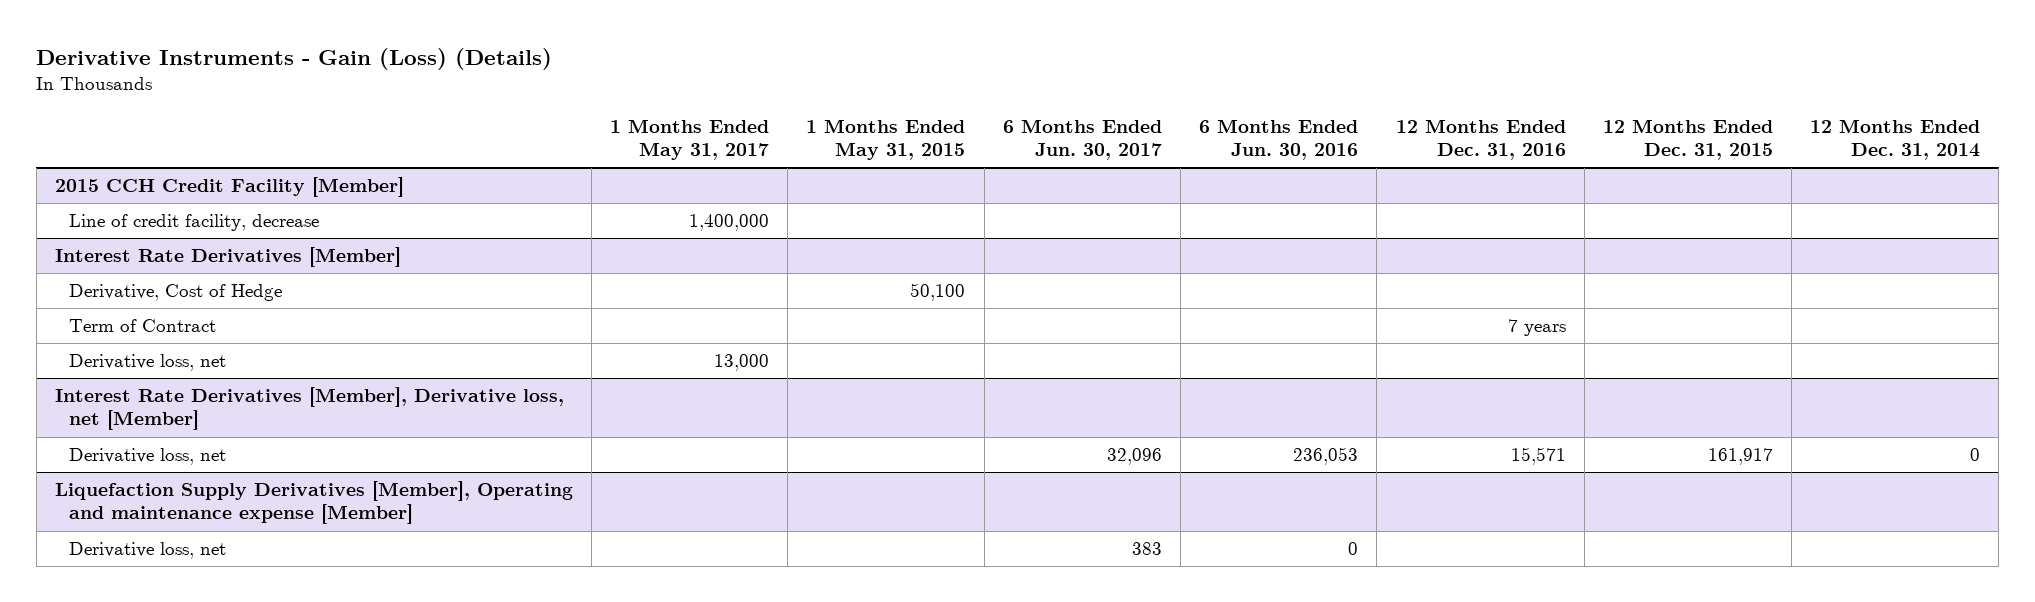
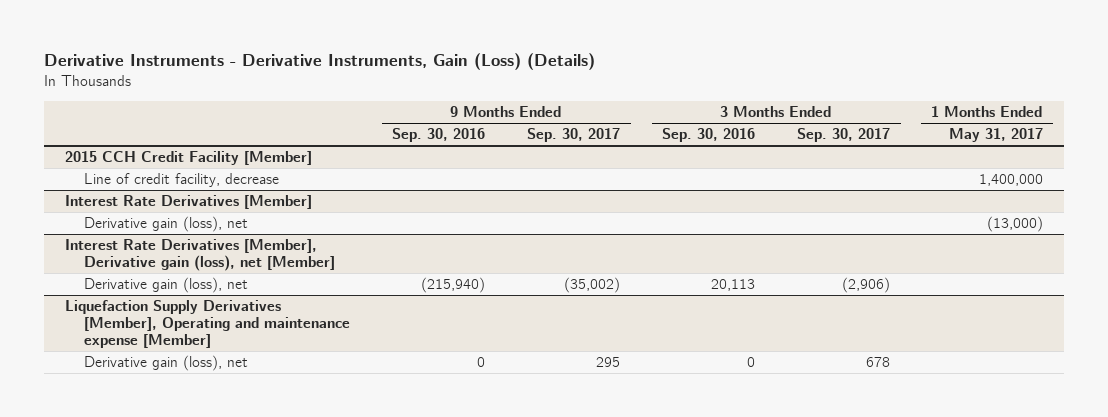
- Derivative Instruments - Gain (Loss) (Details)
+ Derivative Instruments - Derivative Instruments, Gain (Loss) (Details)
- | 1 Months Ended May 31, 2017 | 1 Months Ended May 31, 2015 | 6 Months Ended Jun. 30, 2017 | 6 Months Ended Jun. 30, 2016 | 12 Months Ended Dec. 31, 2016 | 12 Months Ended Dec. 31, 2015 | 12 Months Ended Dec. 31, 2014
+ | 9 Months Ended Sep. 30, 2016 | 9 Months Ended Sep. 30, 2017 | 3 Months Ended Sep. 30, 2016 | 3 Months Ended Sep. 30, 2017 | 1 Months Ended May 31, 2017
@ Interest Rate Derivatives [Member]
- Derivative, Cost of Hedge | | 50,100 | | | | |
- Term of Contract | | | | | 7 years | |
- Derivative loss, net | 13,000 | | | | | |
- Interest Rate Derivatives [Member], Derivative loss, net [Member]
- Derivative loss, net | | | 32,096 | 236,053 | 15,571 | 161,917 | 0
@ Interest Rate Derivatives [Member]
+ Derivative gain (loss), net | | | | | (13,000)
+ Interest Rate Derivatives [Member], Derivative gain (loss), net [Member]
+ Derivative gain (loss), net | (215,940) | (35,002) | 20,113 | (2,906) |
@ Liquefaction Supply Derivatives [Member], Operating and maintenance expense [Member]
- Derivative loss, net | | | 383 | 0 | | |
+ Derivative gain (loss), net | 0 | 295 | 0 | 678 |

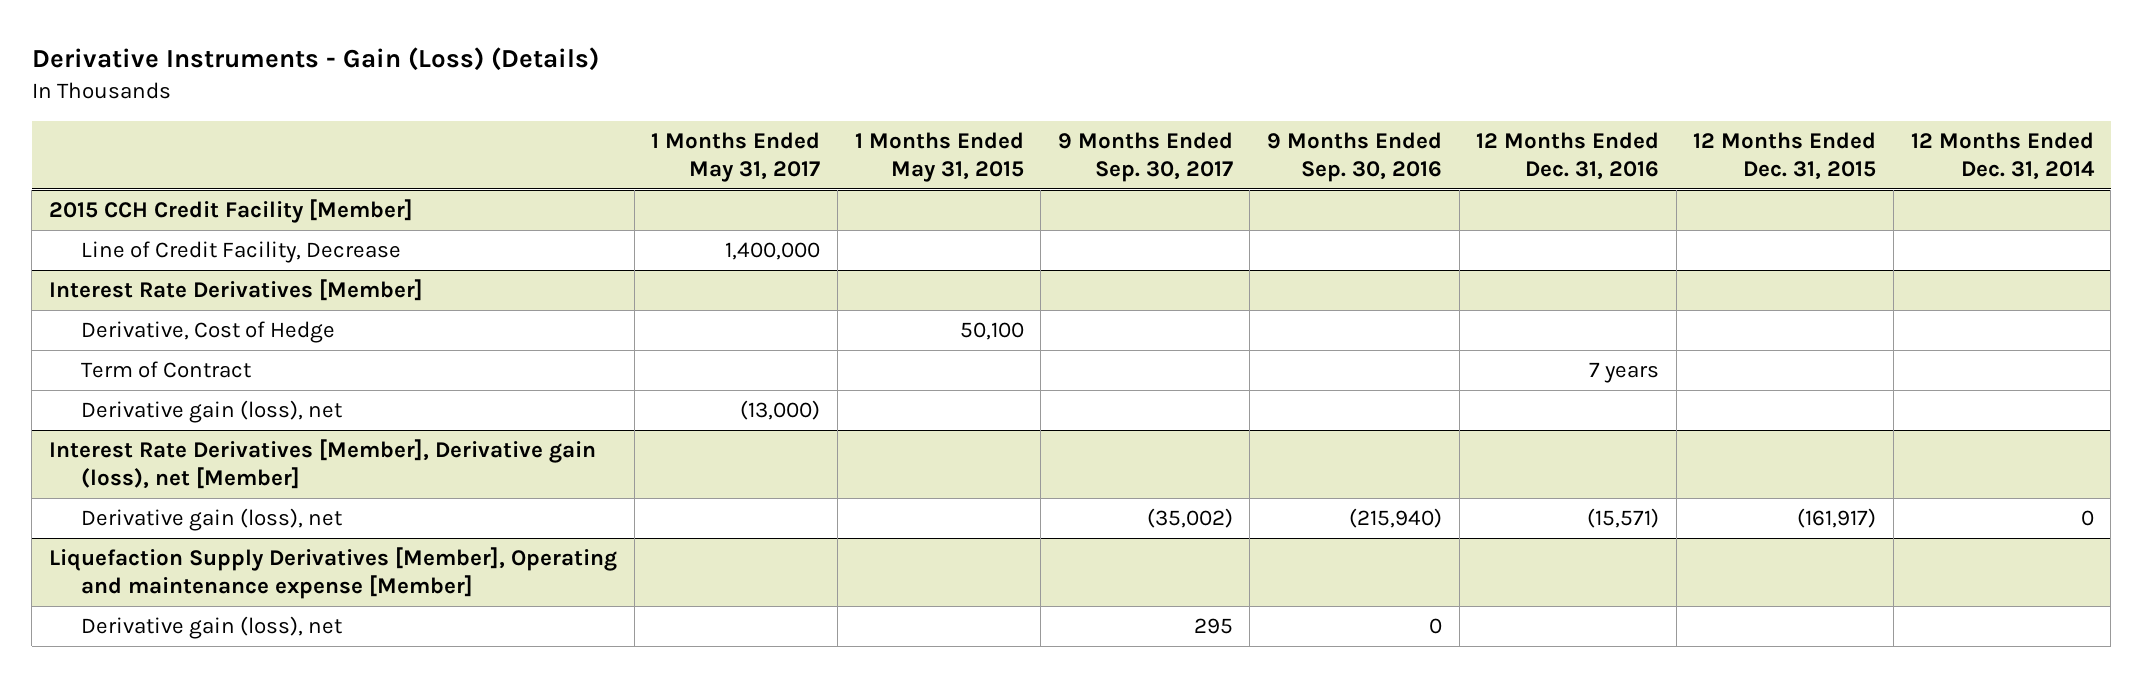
- Derivative Instruments - Derivative Instruments, Gain (Loss) (Details)
+ Derivative Instruments - Gain (Loss) (Details)
- | 9 Months Ended Sep. 30, 2016 | 9 Months Ended Sep. 30, 2017 | 3 Months Ended Sep. 30, 2016 | 3 Months Ended Sep. 30, 2017 | 1 Months Ended May 31, 2017
+ | 1 Months Ended May 31, 2017 | 1 Months Ended May 31, 2015 | 9 Months Ended Sep. 30, 2017 | 9 Months Ended Sep. 30, 2016 | 12 Months Ended Dec. 31, 2016 | 12 Months Ended Dec. 31, 2015 | 12 Months Ended Dec. 31, 2014
@ 2015 CCH Credit Facility [Member]
- Line of credit facility, decrease | | | | | 1,400,000
+ Line of Credit Facility, Decrease | 1,400,000 | | | | | |
@ Interest Rate Derivatives [Member]
+ Derivative, Cost of Hedge | | 50,100 | | | | |
+ Term of Contract | | | | | 7 years | |

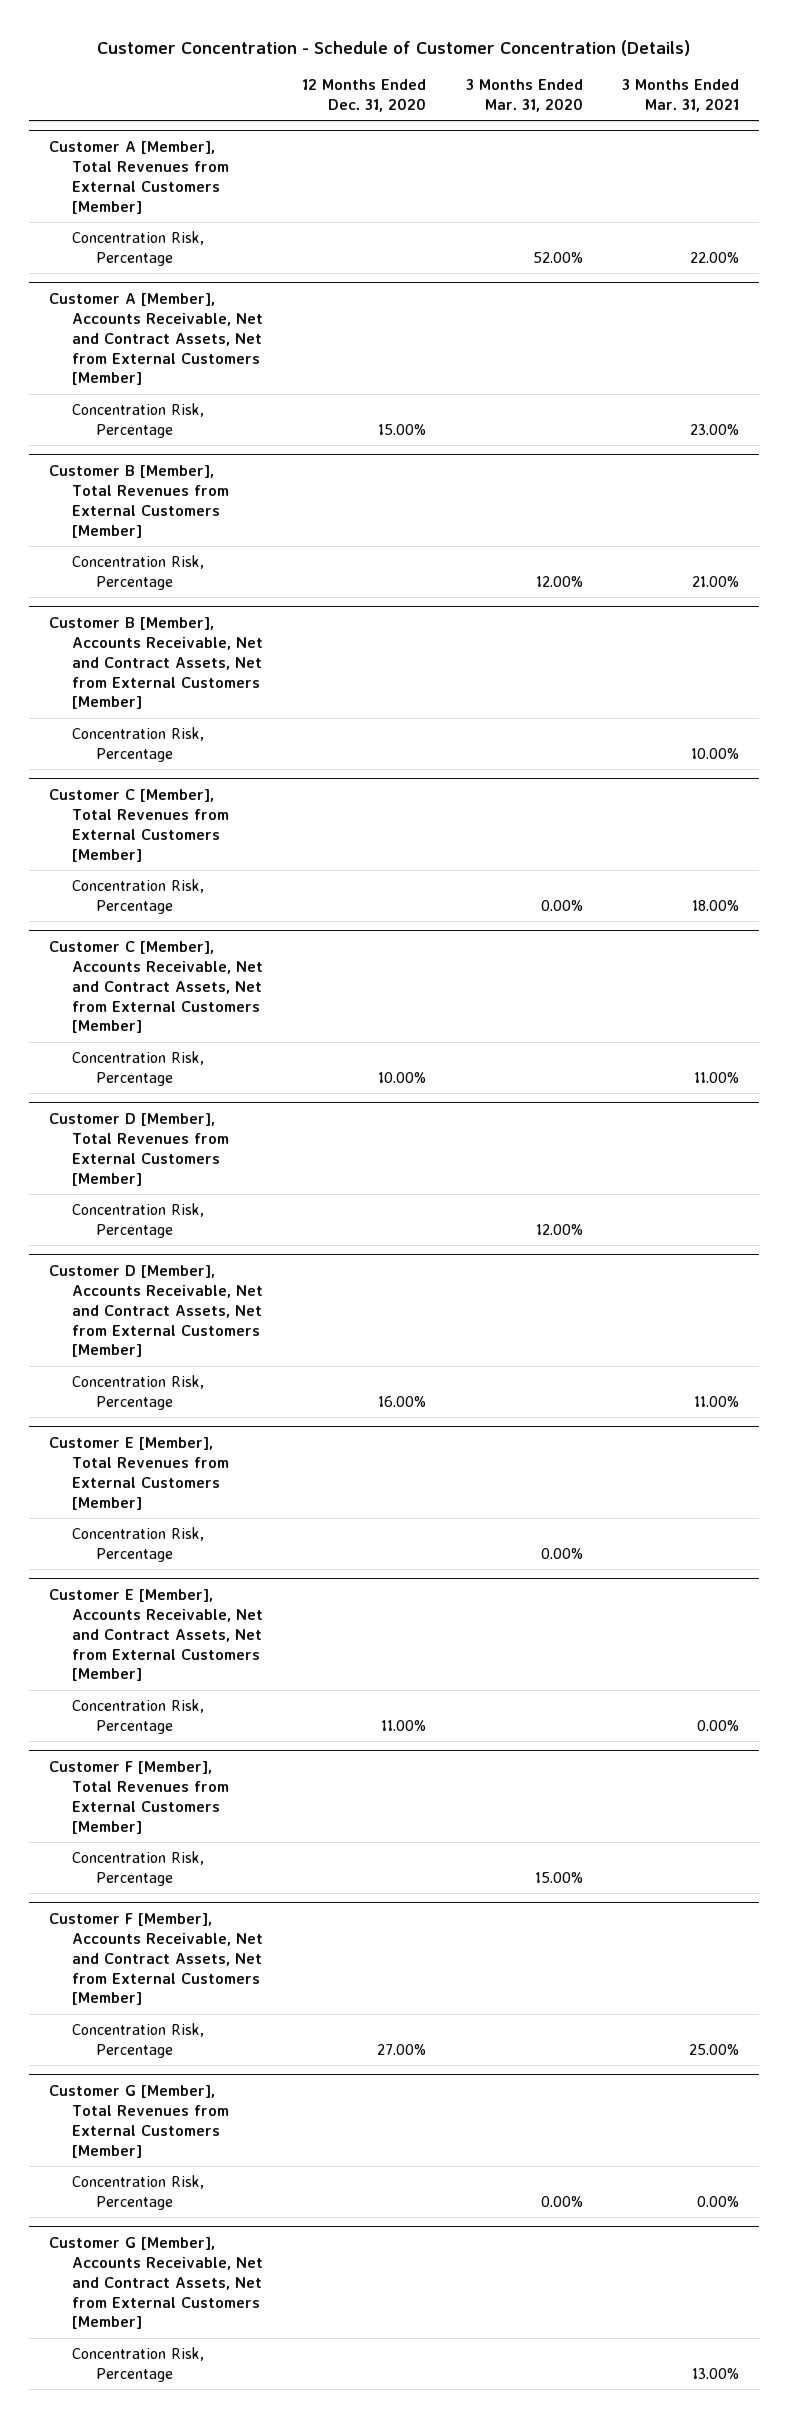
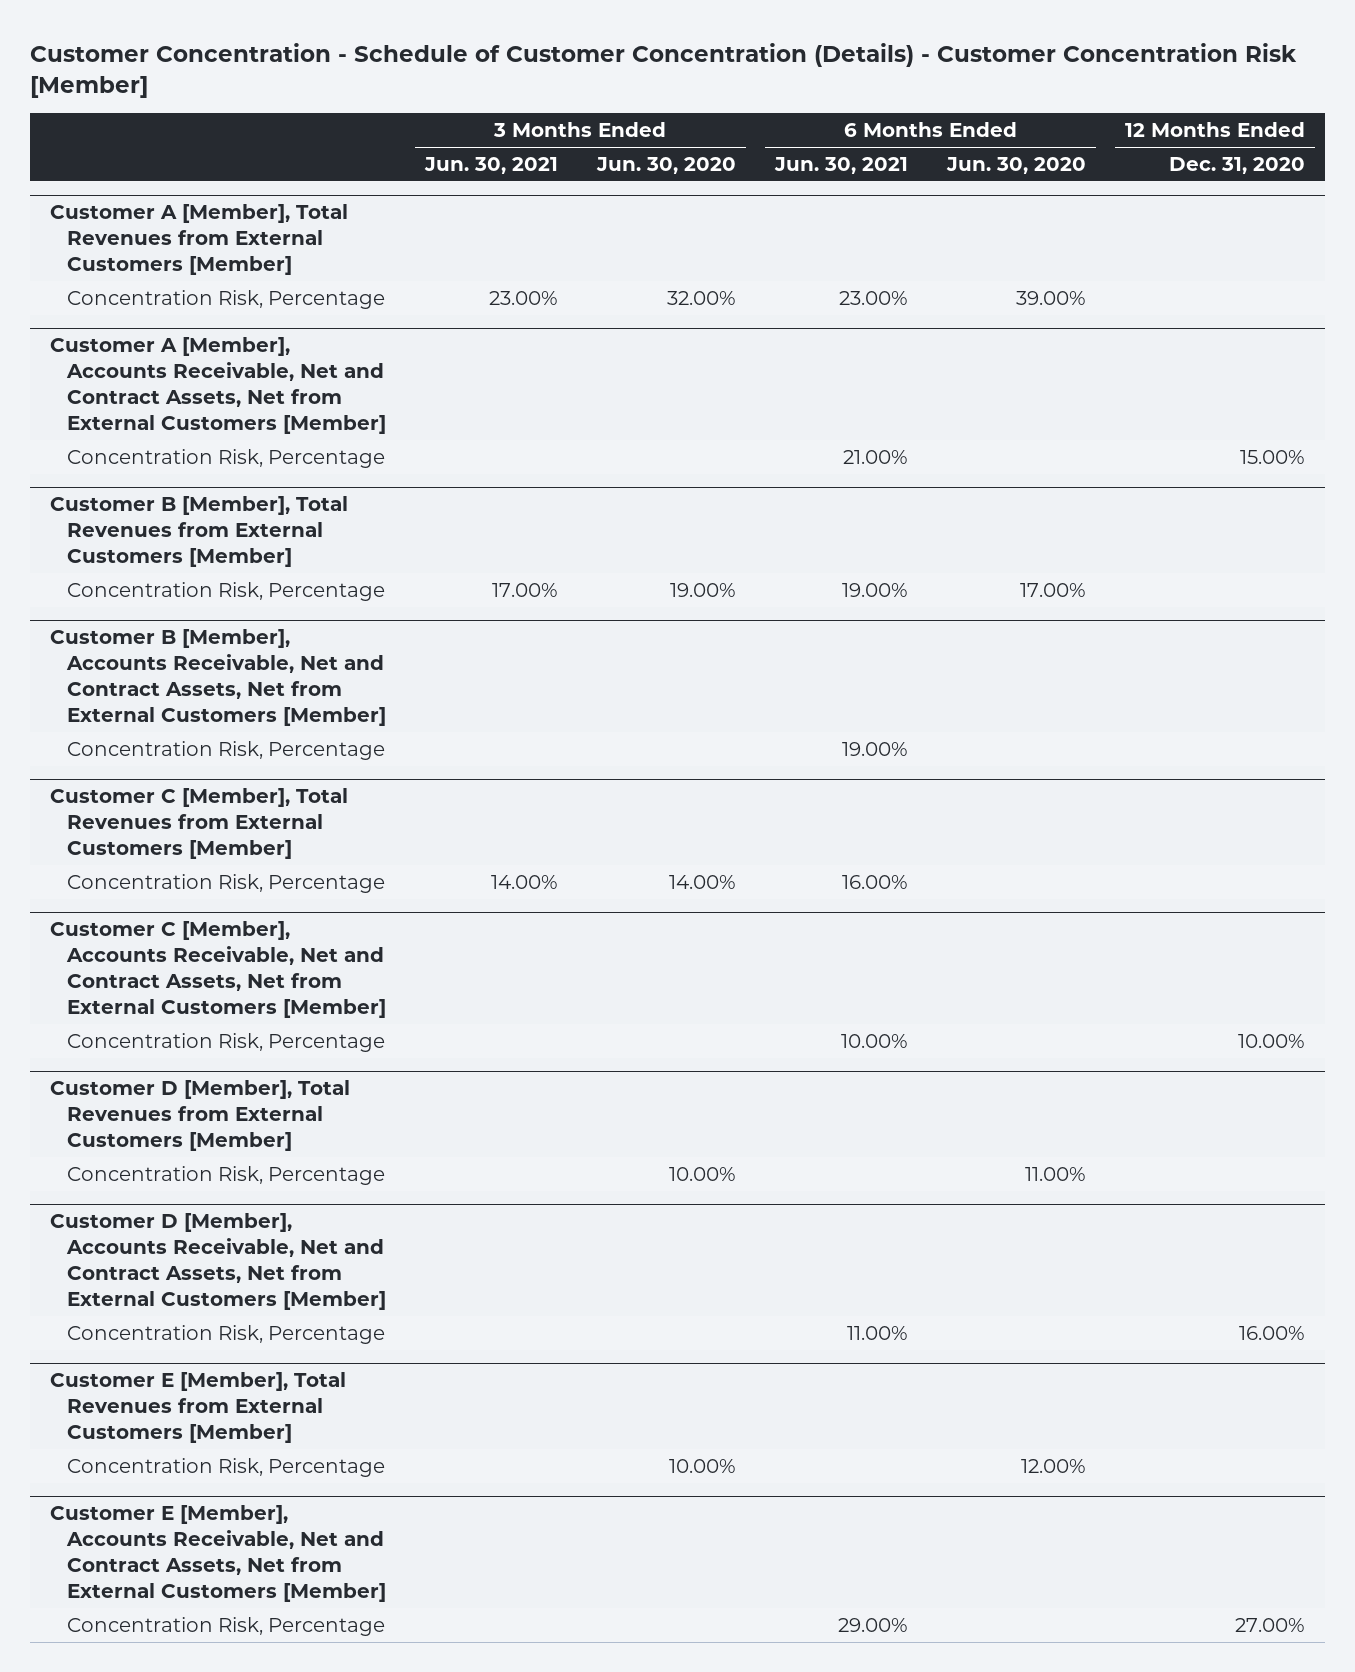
- Customer Concentration - Schedule of Customer Concentration (Details)
+ Customer Concentration - Schedule of Customer Concentration (Details) - Customer Concentration Risk [Member]
- | 12 Months Ended Dec. 31, 2020 | 3 Months Ended Mar. 31, 2020 | 3 Months Ended Mar. 31, 2021
+ | 3 Months Ended Jun. 30, 2021 | 3 Months Ended Jun. 30, 2020 | 6 Months Ended Jun. 30, 2021 | 6 Months Ended Jun. 30, 2020 | 12 Months Ended Dec. 31, 2020
@ Customer E [Member], Accounts Receivable, Net and Contract Assets, Net from External Customers [Member]
- Concentration Risk, Percentage | 11.00% | | 0.00%
- Customer F [Member], Total Revenues from External Customers [Member]
- Concentration Risk, Percentage | | 15.00% |
- Customer F [Member], Accounts Receivable, Net and Contract Assets, Net from External Customers [Member]
- Concentration Risk, Percentage | 27.00% | | 25.00%
- Customer G [Member], Total Revenues from External Customers [Member]
- Concentration Risk, Percentage | | 0.00% | 0.00%
- Customer G [Member], Accounts Receivable, Net and Contract Assets, Net from External Customers [Member]
- Concentration Risk, Percentage | | | 13.00%
@ Customer E [Member], Accounts Receivable, Net and Contract Assets, Net from External Customers [Member]
+ Concentration Risk, Percentage | | | 29.00% | | 27.00%

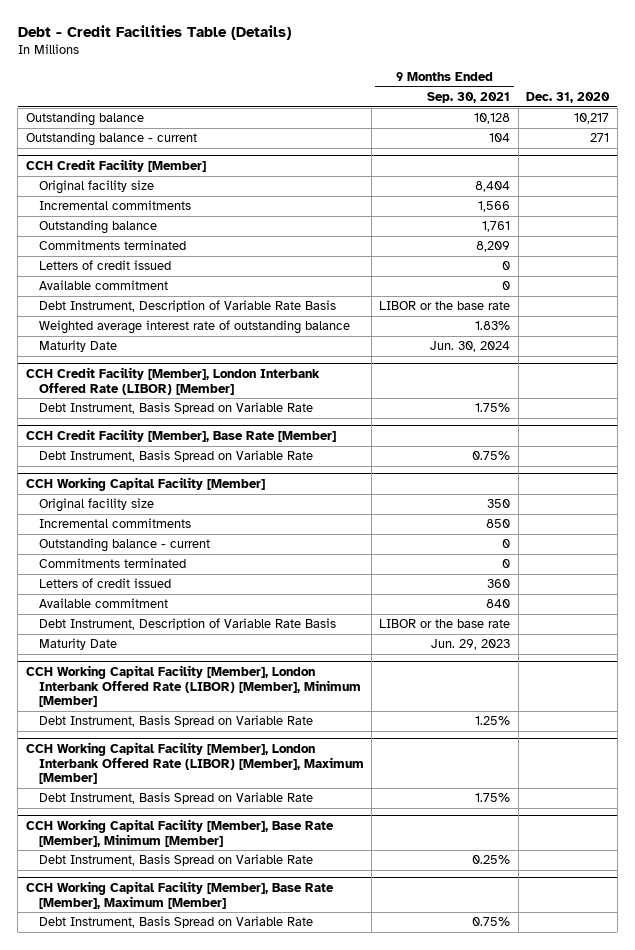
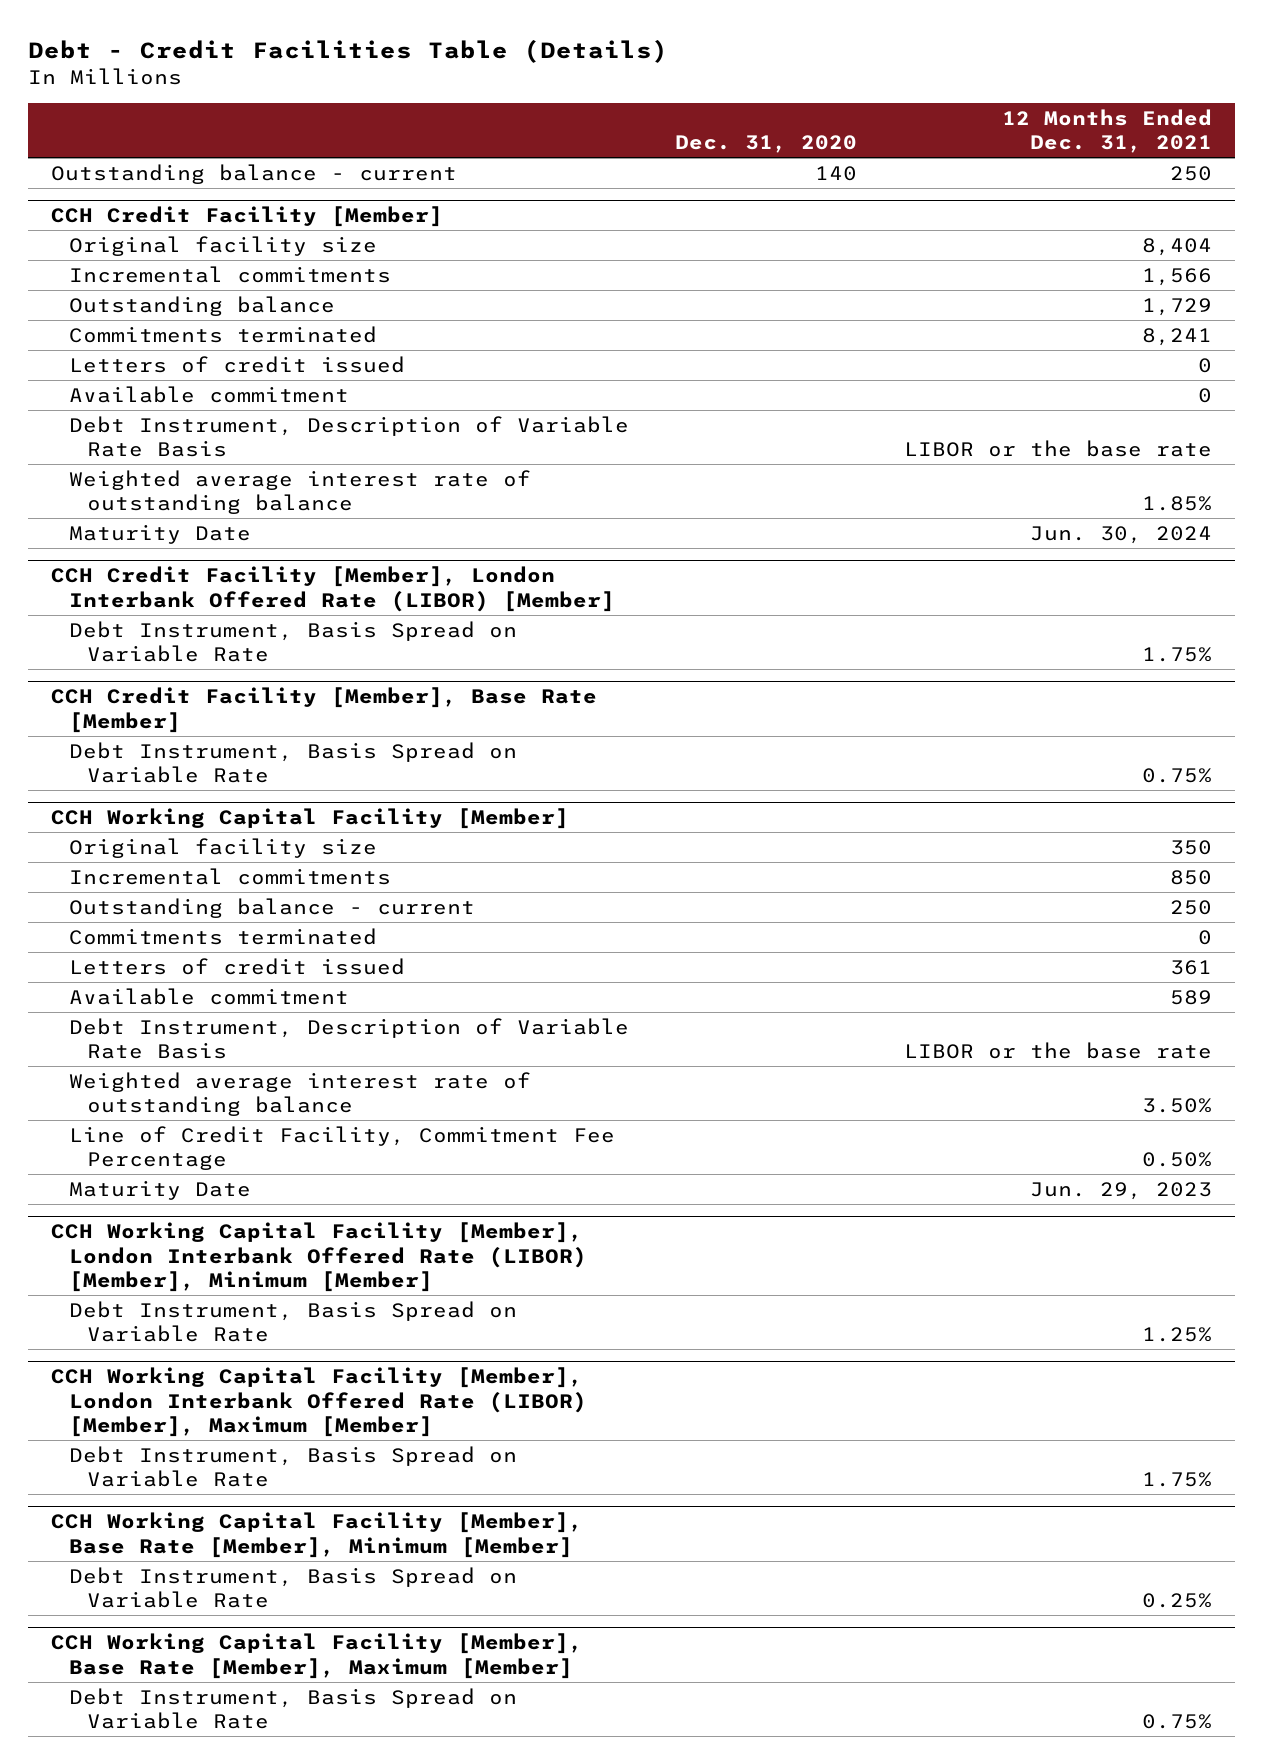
- | 9 Months Ended Sep. 30, 2021 | Dec. 31, 2020
+ | Dec. 31, 2020 | 12 Months Ended Dec. 31, 2021
- Outstanding balance | 10,128 | 10,217
- Outstanding balance - current | 104 | 271
+ Outstanding balance - current | 140 | 250
@ CCH Working Capital Facility [Member]
+ Weighted average interest rate of outstanding balance | | 3.50%
+ Line of Credit Facility, Commitment Fee Percentage | | 0.50%

